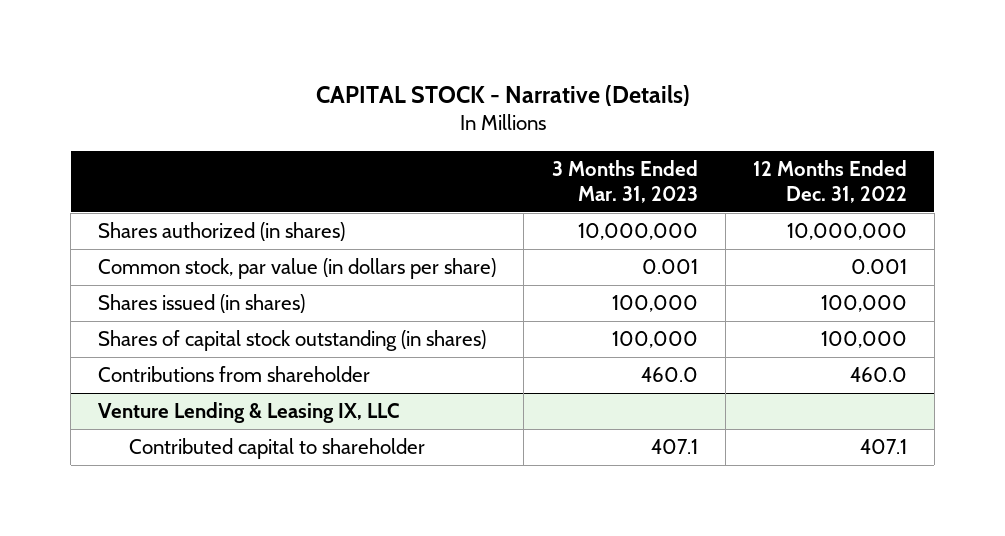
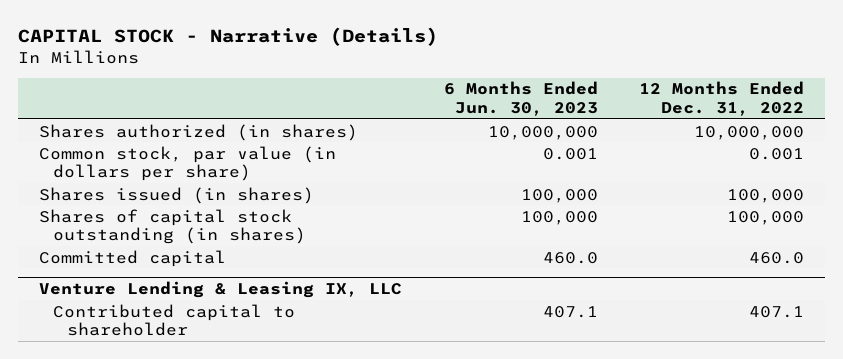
- | 3 Months Ended Mar. 31, 2023 | 12 Months Ended Dec. 31, 2022
+ | 6 Months Ended Jun. 30, 2023 | 12 Months Ended Dec. 31, 2022
- Contributions from shareholder | 460.0 | 460.0
+ Committed capital | 460.0 | 460.0

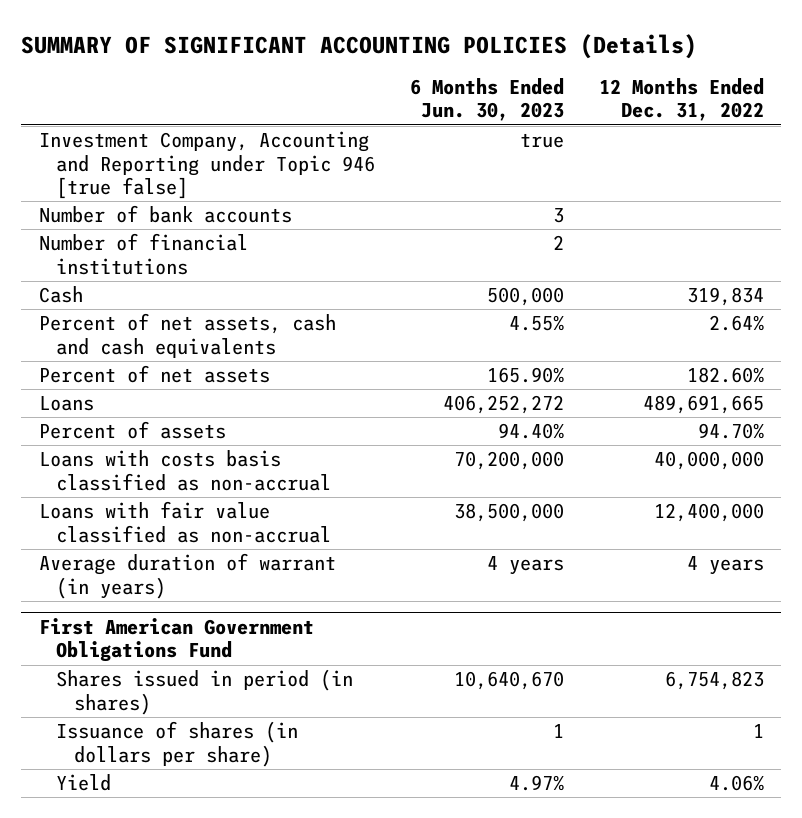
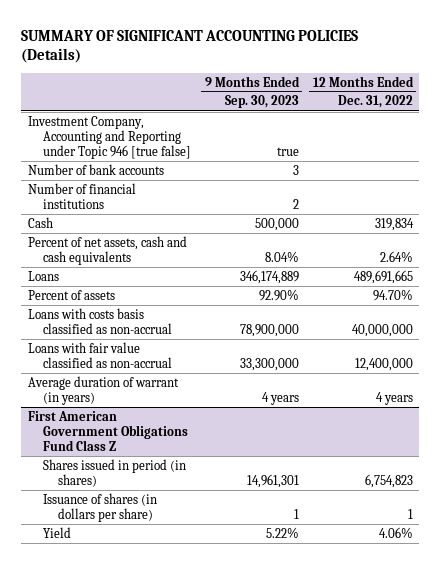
- | 6 Months Ended Jun. 30, 2023 | 12 Months Ended Dec. 31, 2022
+ | 9 Months Ended Sep. 30, 2023 | 12 Months Ended Dec. 31, 2022
- Percent of net assets | 165.90% | 182.60%
- First American Government Obligations Fund
+ First American Government Obligations Fund Class Z

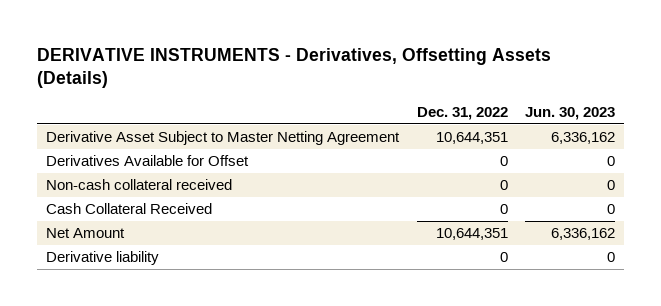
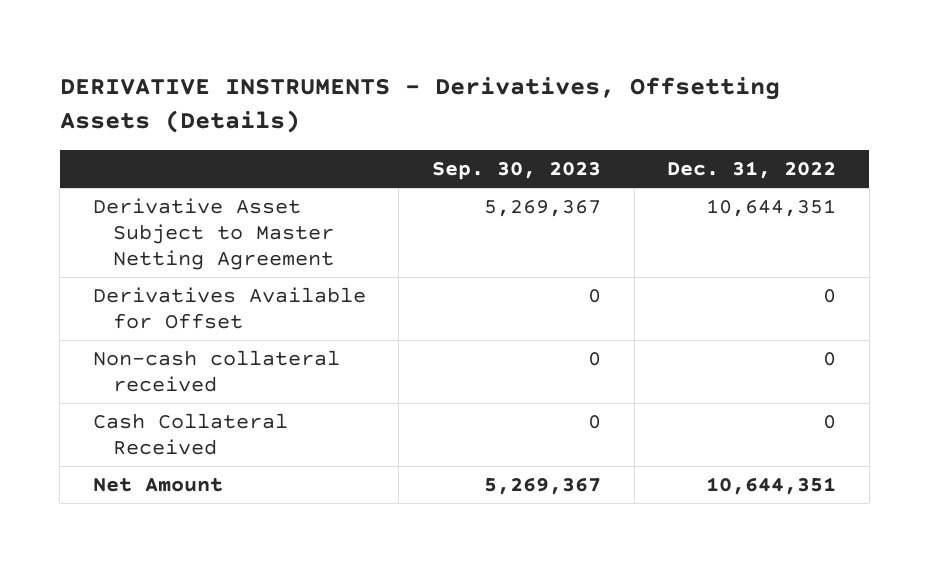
- | Dec. 31, 2022 | Jun. 30, 2023
+ | Sep. 30, 2023 | Dec. 31, 2022
- Derivative liability | 0 | 0

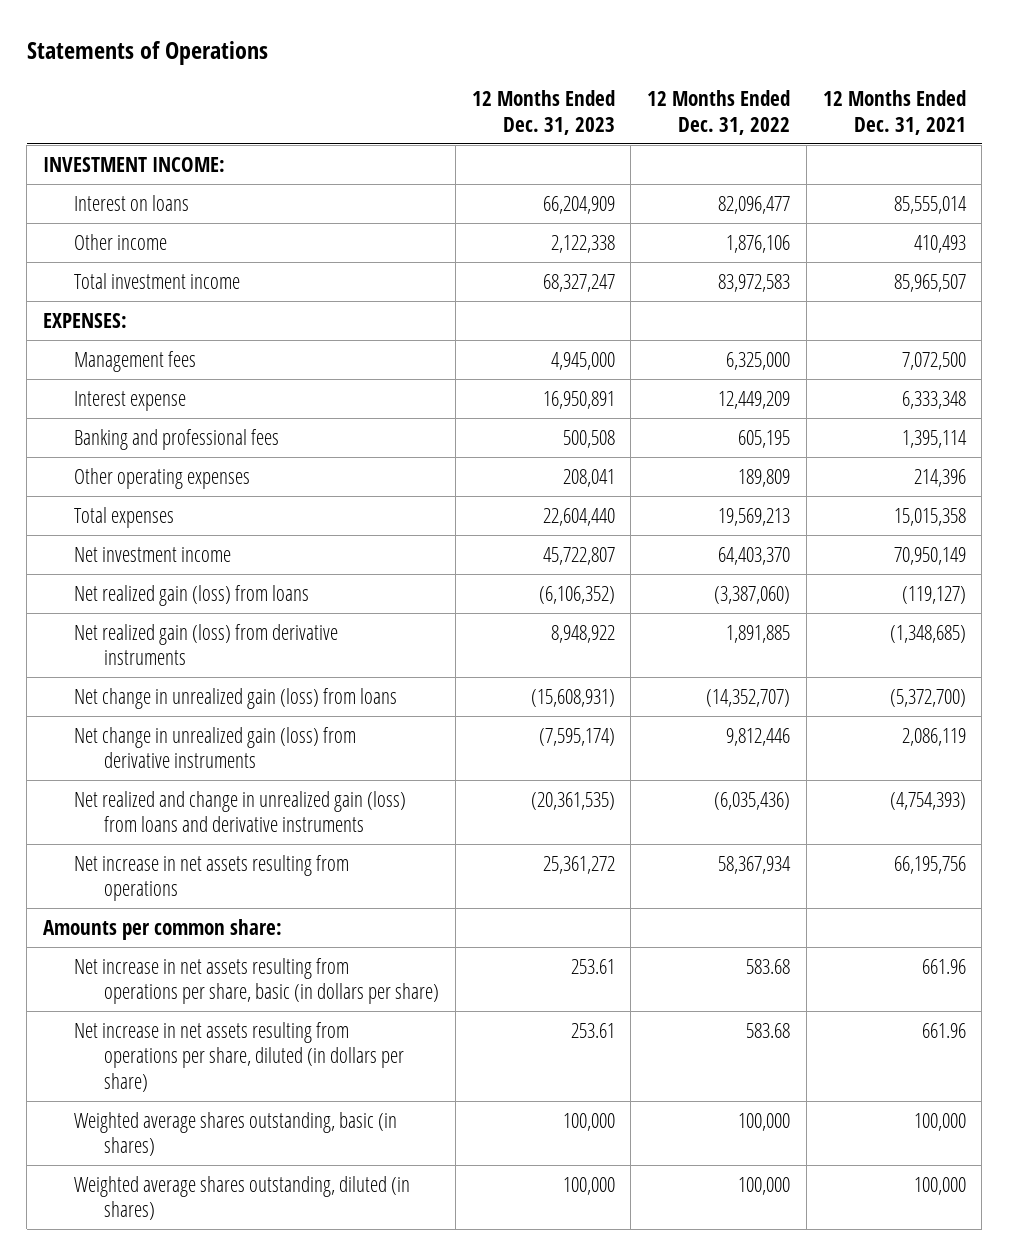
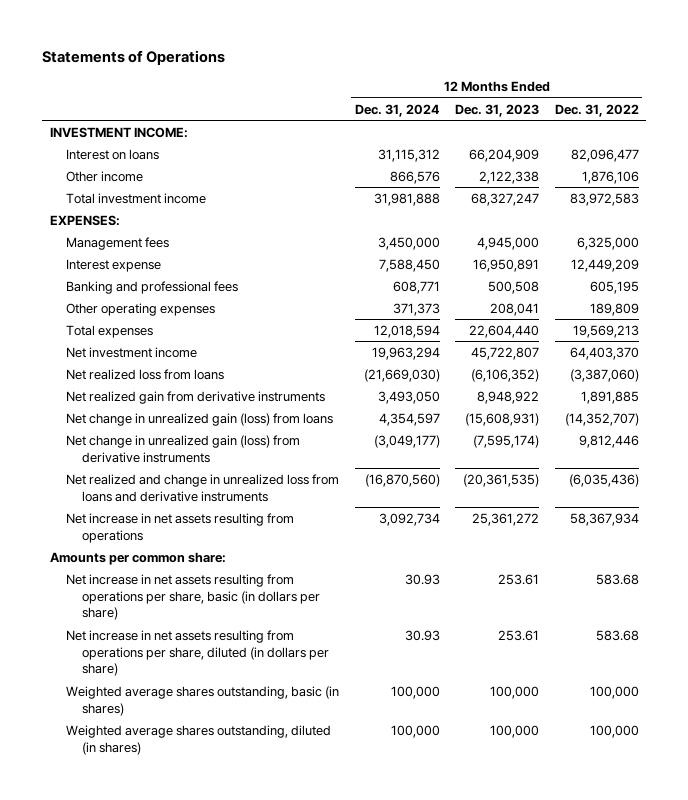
- | 12 Months Ended Dec. 31, 2023 | 12 Months Ended Dec. 31, 2022 | 12 Months Ended Dec. 31, 2021
+ | 12 Months Ended Dec. 31, 2024 | 12 Months Ended Dec. 31, 2023 | 12 Months Ended Dec. 31, 2022
- Net realized gain (loss) from loans | (6,106,352) | (3,387,060) | (119,127)
- Net realized gain (loss) from derivative instruments | 8,948,922 | 1,891,885 | (1,348,685)
+ Net realized loss from loans | (21,669,030) | (6,106,352) | (3,387,060)
+ Net realized gain from derivative instruments | 3,493,050 | 8,948,922 | 1,891,885
- Net realized and change in unrealized gain (loss) from loans and derivative instruments | (20,361,535) | (6,035,436) | (4,754,393)
+ Net realized and change in unrealized loss from loans and derivative instruments | (16,870,560) | (20,361,535) | (6,035,436)

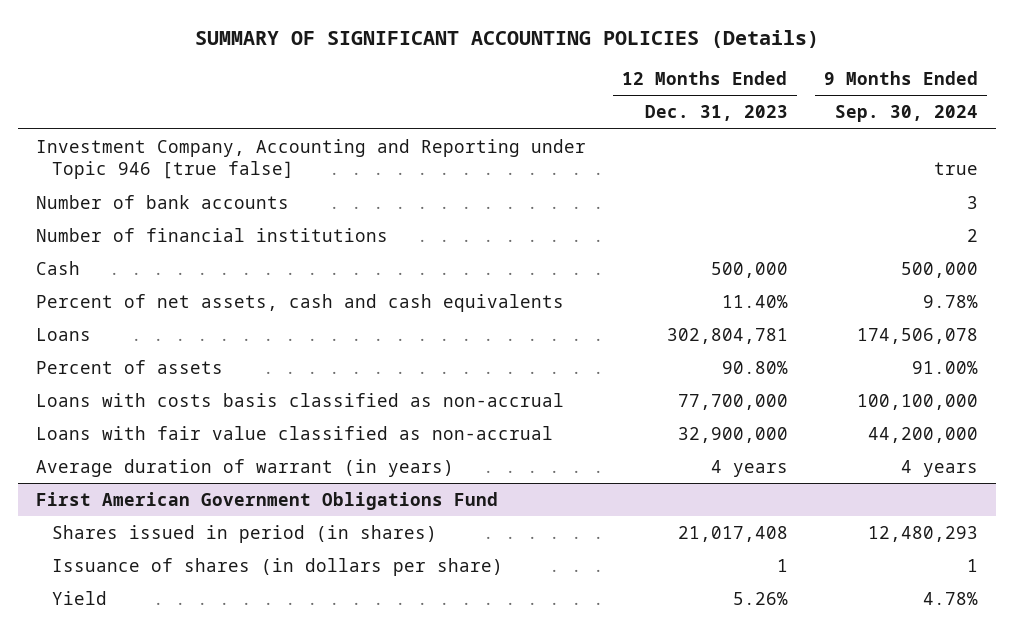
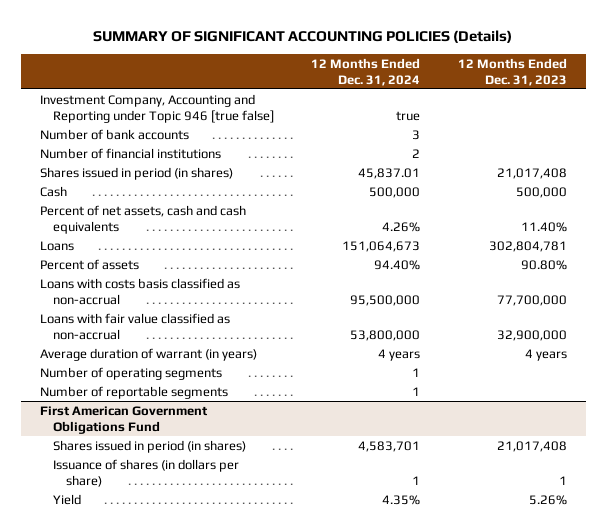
- | 12 Months Ended Dec. 31, 2023 | 9 Months Ended Sep. 30, 2024
+ | 12 Months Ended Dec. 31, 2024 | 12 Months Ended Dec. 31, 2023
+ Shares issued in period (in shares) | 45,837.01 | 21,017,408
+ Number of operating segments | 1 |
+ Number of reportable segments | 1 |

